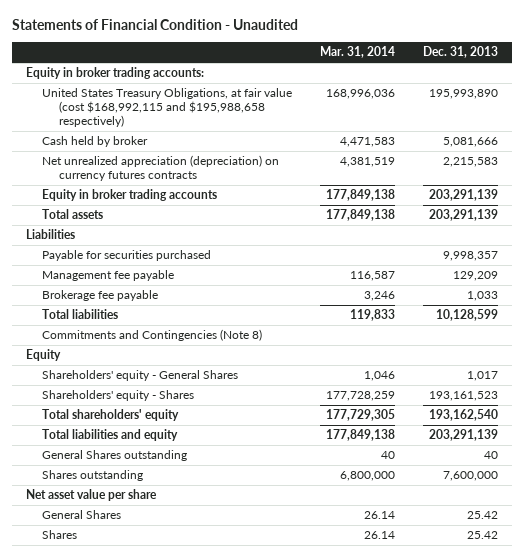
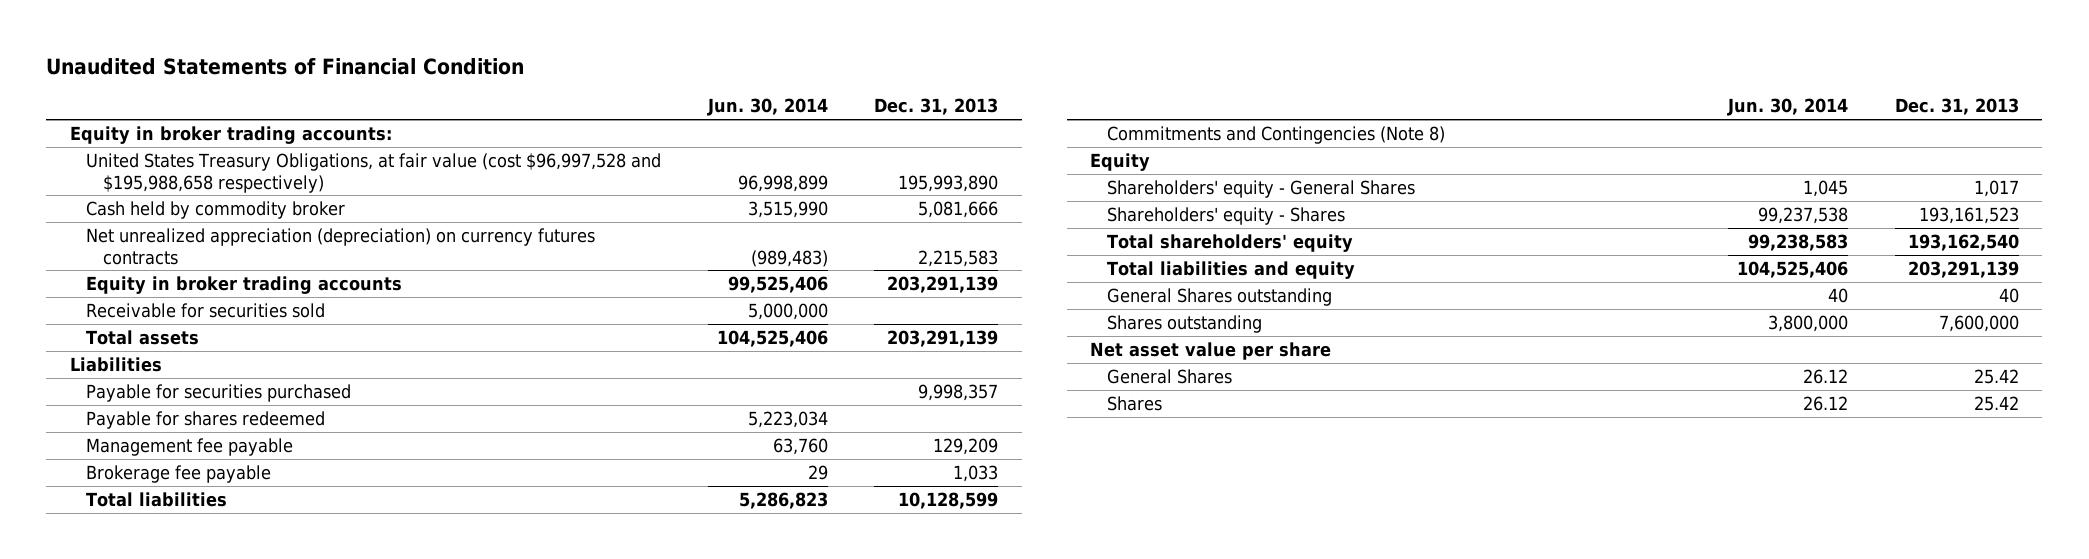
- Statements of Financial Condition - Unaudited
+ Unaudited Statements of Financial Condition
- | Mar. 31, 2014 | Dec. 31, 2013
+ | Jun. 30, 2014 | Dec. 31, 2013
- United States Treasury Obligations, at fair value (cost $168,992,115 and $195,988,658 respectively) | 168,996,036 | 195,993,890
- Cash held by broker | 4,471,583 | 5,081,666
+ United States Treasury Obligations, at fair value (cost $96,997,528 and $195,988,658 respectively) | 96,998,899 | 195,993,890
+ Cash held by commodity broker | 3,515,990 | 5,081,666
+ Receivable for securities sold | 5,000,000 |
+ Payable for shares redeemed | 5,223,034 |

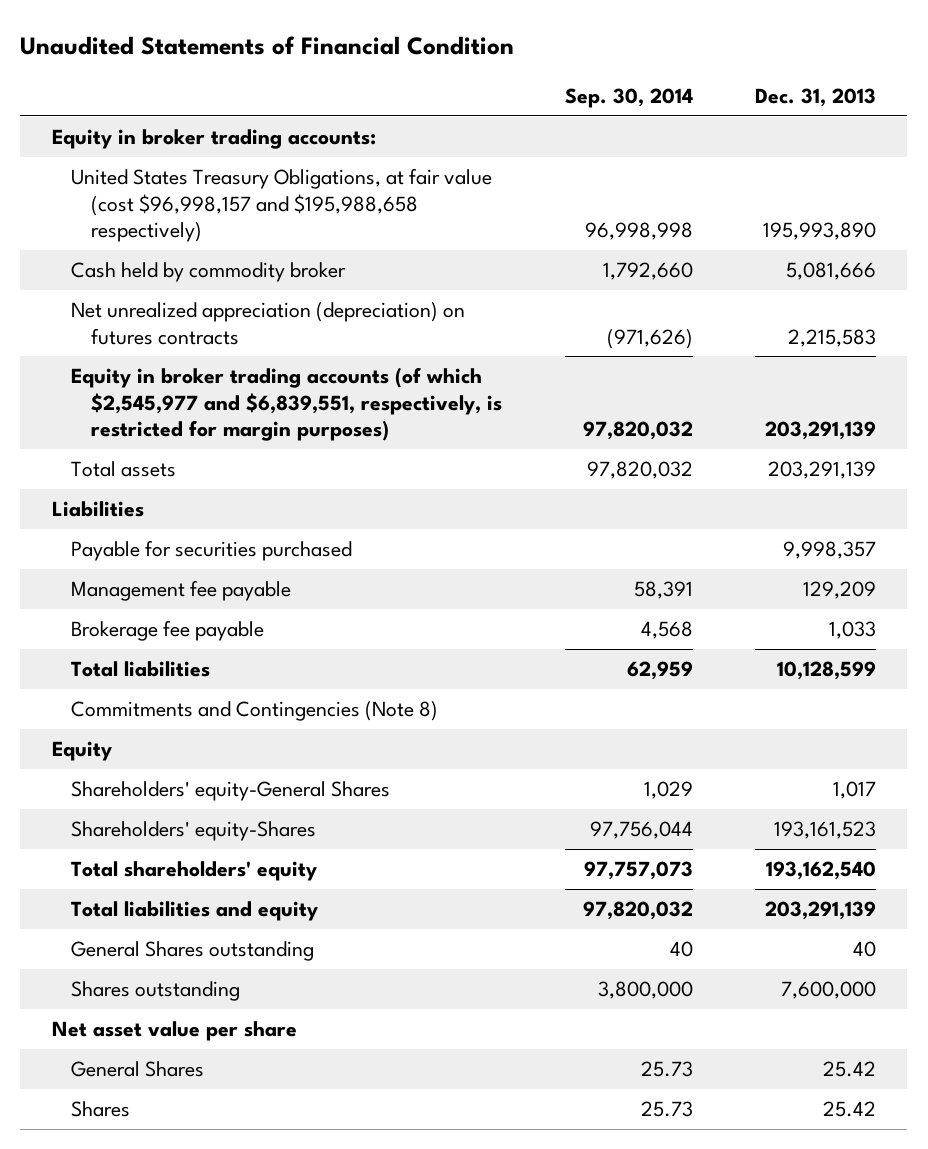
- | Jun. 30, 2014 | Dec. 31, 2013
+ | Sep. 30, 2014 | Dec. 31, 2013
- United States Treasury Obligations, at fair value (cost $96,997,528 and $195,988,658 respectively) | 96,998,899 | 195,993,890
+ United States Treasury Obligations, at fair value (cost $96,998,157 and $195,988,658 respectively) | 96,998,998 | 195,993,890
- Net unrealized appreciation (depreciation) on currency futures contracts | (989,483) | 2,215,583
- Equity in broker trading accounts | 99,525,406 | 203,291,139
- Receivable for securities sold | 5,000,000 |
+ Net unrealized appreciation (depreciation) on futures contracts | (971,626) | 2,215,583
+ Equity in broker trading accounts (of which $2,545,977 and $6,839,551, respectively, is restricted for margin purposes) | 97,820,032 | 203,291,139
- Payable for shares redeemed | 5,223,034 |
- Shareholders' equity - General Shares | 1,045 | 1,017
- Shareholders' equity - Shares | 99,237,538 | 193,161,523
+ Shareholders' equity-General Shares | 1,029 | 1,017
+ Shareholders' equity-Shares | 97,756,044 | 193,161,523

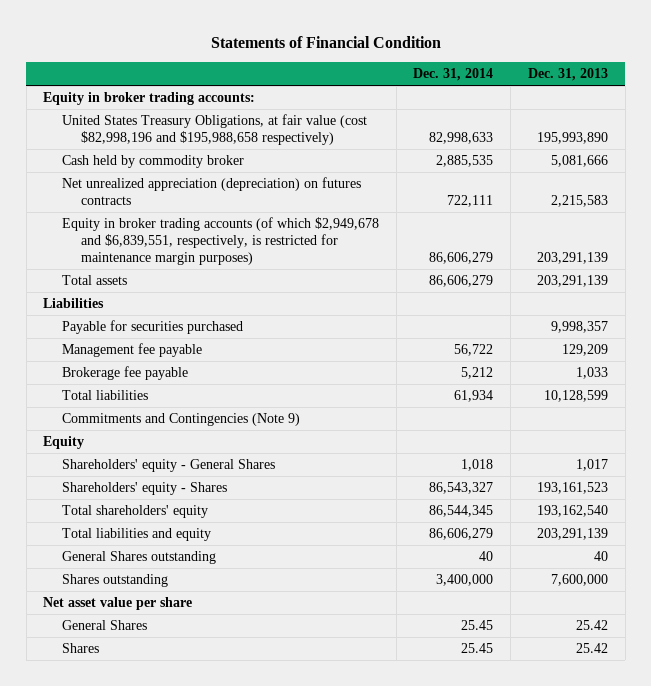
- Unaudited Statements of Financial Condition
+ Statements of Financial Condition
- | Sep. 30, 2014 | Dec. 31, 2013
+ | Dec. 31, 2014 | Dec. 31, 2013
- United States Treasury Obligations, at fair value (cost $96,998,157 and $195,988,658 respectively) | 96,998,998 | 195,993,890
+ United States Treasury Obligations, at fair value (cost $82,998,196 and $195,988,658 respectively) | 82,998,633 | 195,993,890
- Equity in broker trading accounts (of which $2,545,977 and $6,839,551, respectively, is restricted for margin purposes) | 97,820,032 | 203,291,139
+ Equity in broker trading accounts (of which $2,949,678 and $6,839,551, respectively, is restricted for maintenance margin purposes) | 86,606,279 | 203,291,139
- Commitments and Contingencies (Note 8)
+ Commitments and Contingencies (Note 9)
- Shareholders' equity-General Shares | 1,029 | 1,017
- Shareholders' equity-Shares | 97,756,044 | 193,161,523
+ Shareholders' equity - General Shares | 1,018 | 1,017
+ Shareholders' equity - Shares | 86,543,327 | 193,161,523

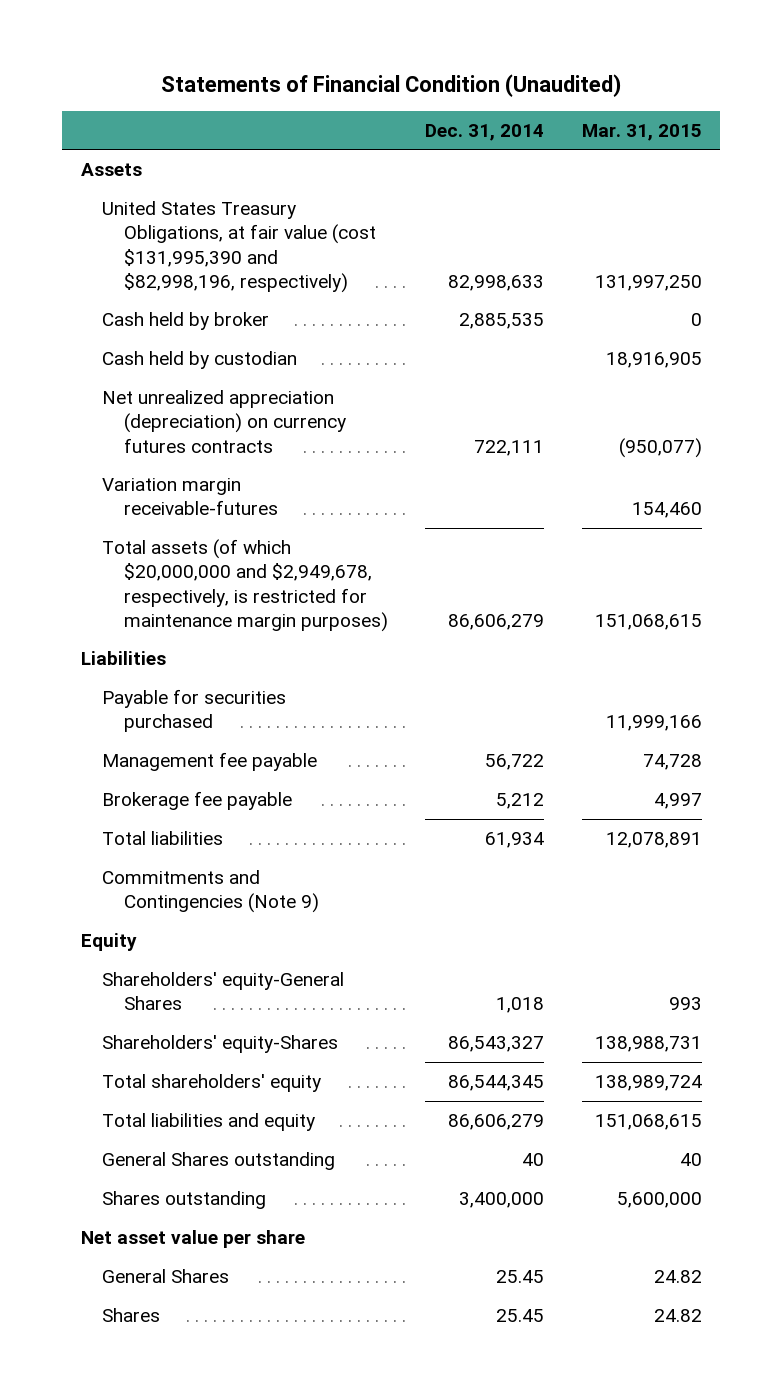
- Statements of Financial Condition
+ Statements of Financial Condition (Unaudited)
- | Dec. 31, 2014 | Dec. 31, 2013
+ | Dec. 31, 2014 | Mar. 31, 2015
- Equity in broker trading accounts:
- United States Treasury Obligations, at fair value (cost $82,998,196 and $195,988,658 respectively) | 82,998,633 | 195,993,890
- Cash held by commodity broker | 2,885,535 | 5,081,666
- Net unrealized appreciation (depreciation) on futures contracts | 722,111 | 2,215,583
- Equity in broker trading accounts (of which $2,949,678 and $6,839,551, respectively, is restricted for maintenance margin purposes) | 86,606,279 | 203,291,139
- Total assets | 86,606,279 | 203,291,139
+ Assets
+ United States Treasury Obligations, at fair value (cost $131,995,390 and $82,998,196, respectively) | 82,998,633 | 131,997,250
+ Cash held by broker | 2,885,535 | 0
+ Cash held by custodian | | 18,916,905
+ Net unrealized appreciation (depreciation) on currency futures contracts | 722,111 | (950,077)
+ Variation margin receivable-futures | | 154,460
+ Total assets (of which $20,000,000 and $2,949,678, respectively, is restricted for maintenance margin purposes) | 86,606,279 | 151,068,615
- Shareholders' equity - General Shares | 1,018 | 1,017
- Shareholders' equity - Shares | 86,543,327 | 193,161,523
+ Shareholders' equity-General Shares | 1,018 | 993
+ Shareholders' equity-Shares | 86,543,327 | 138,988,731

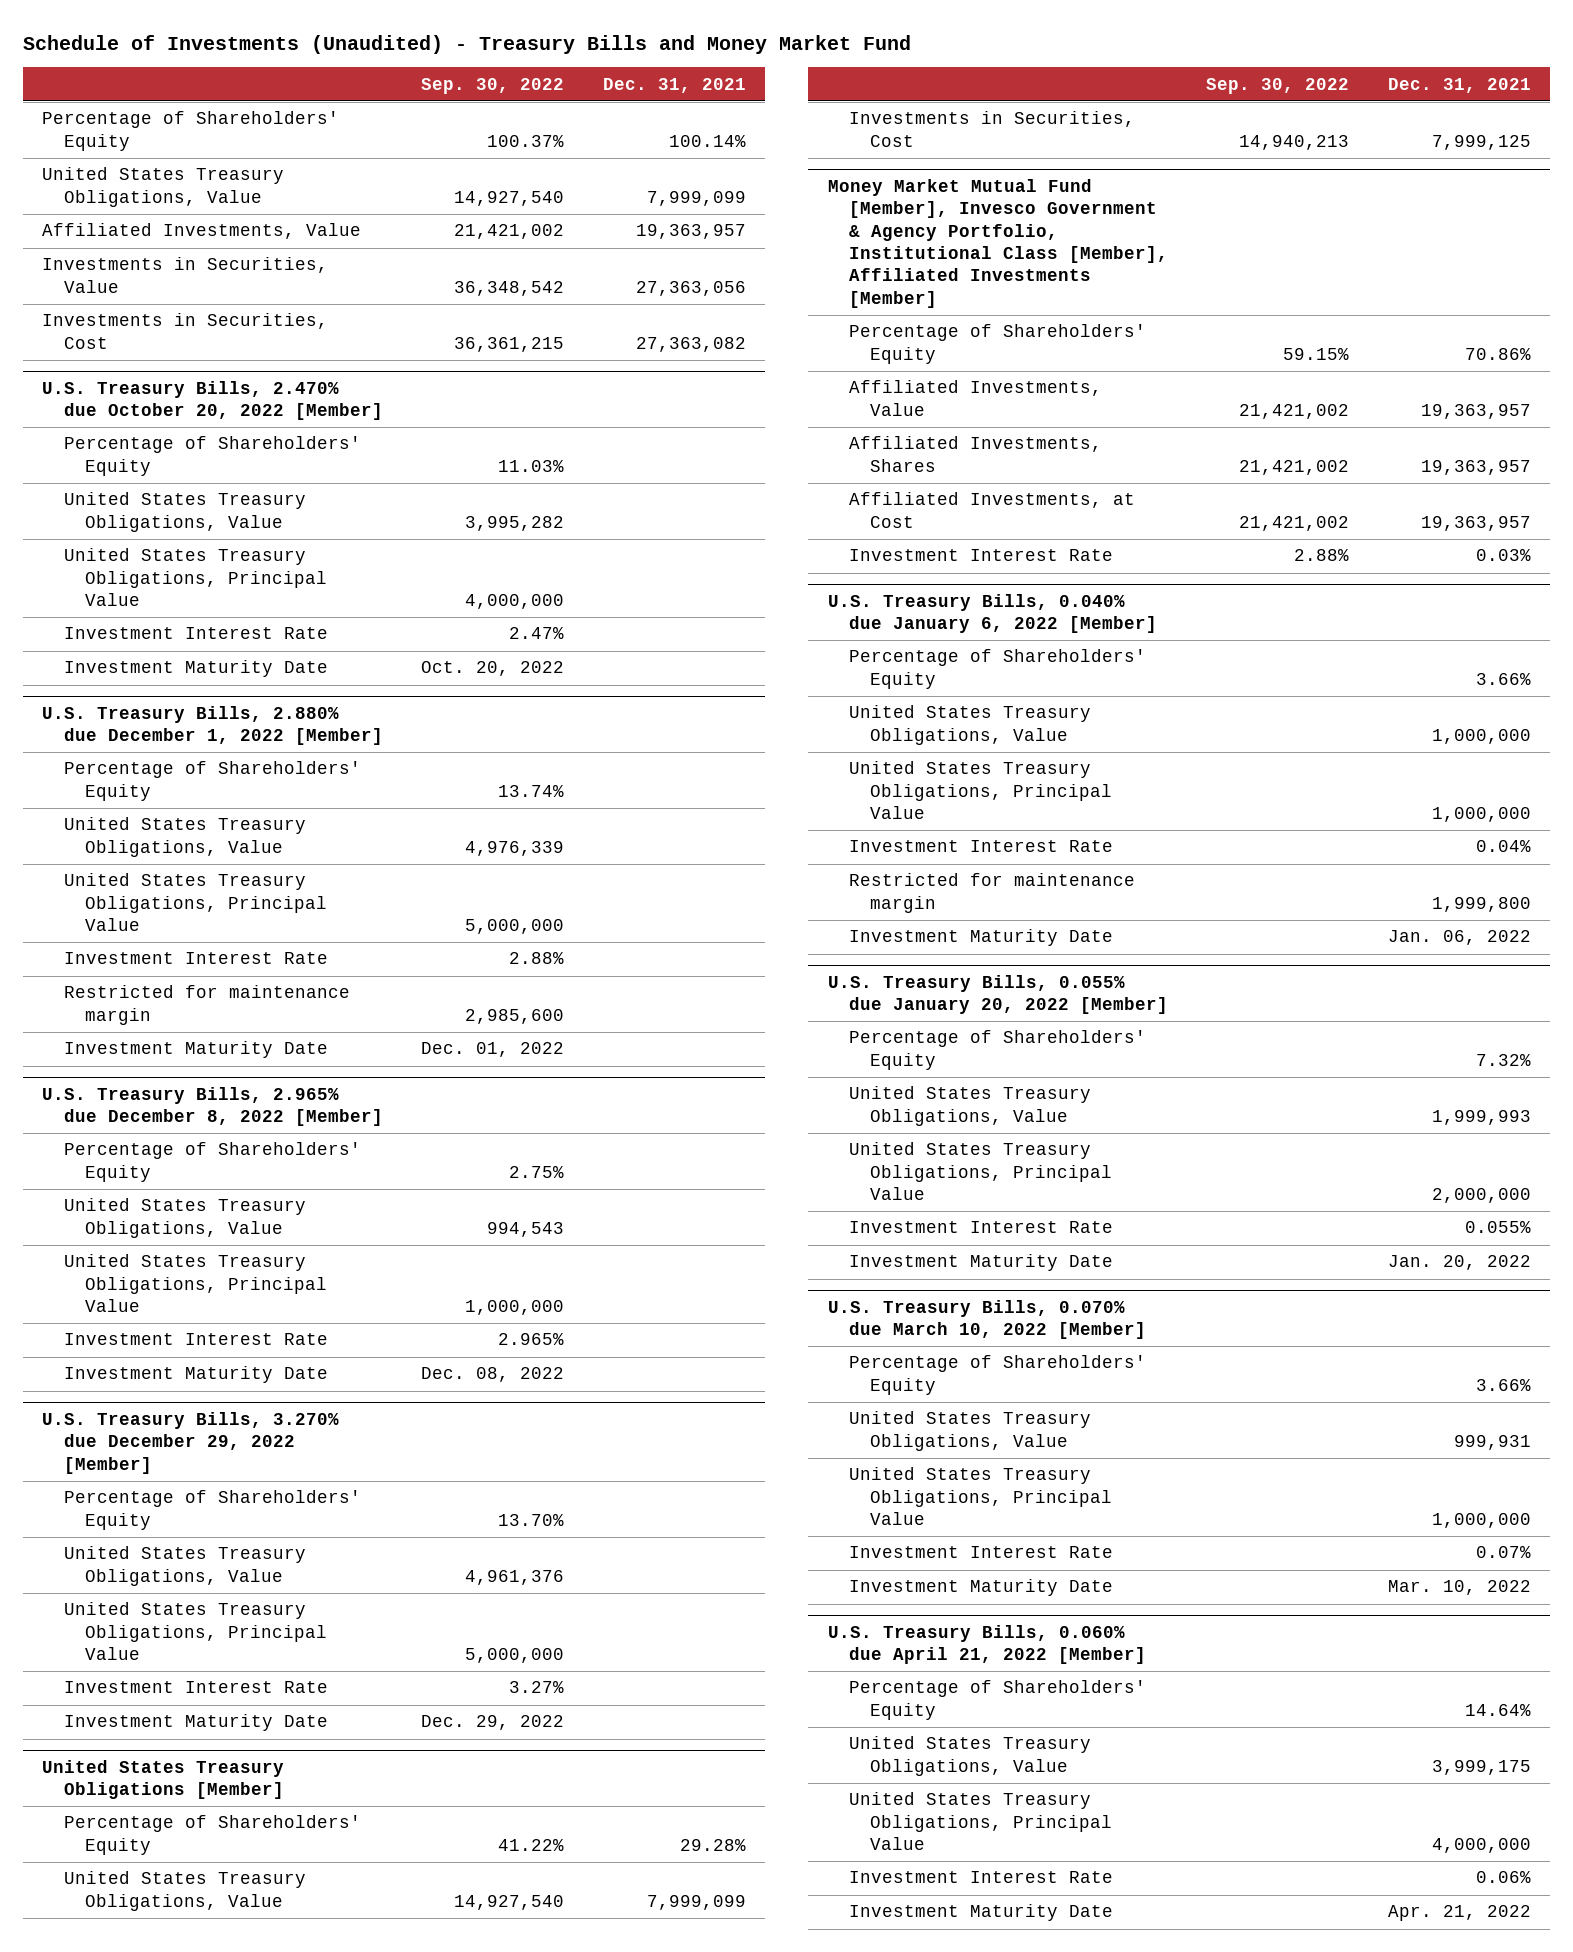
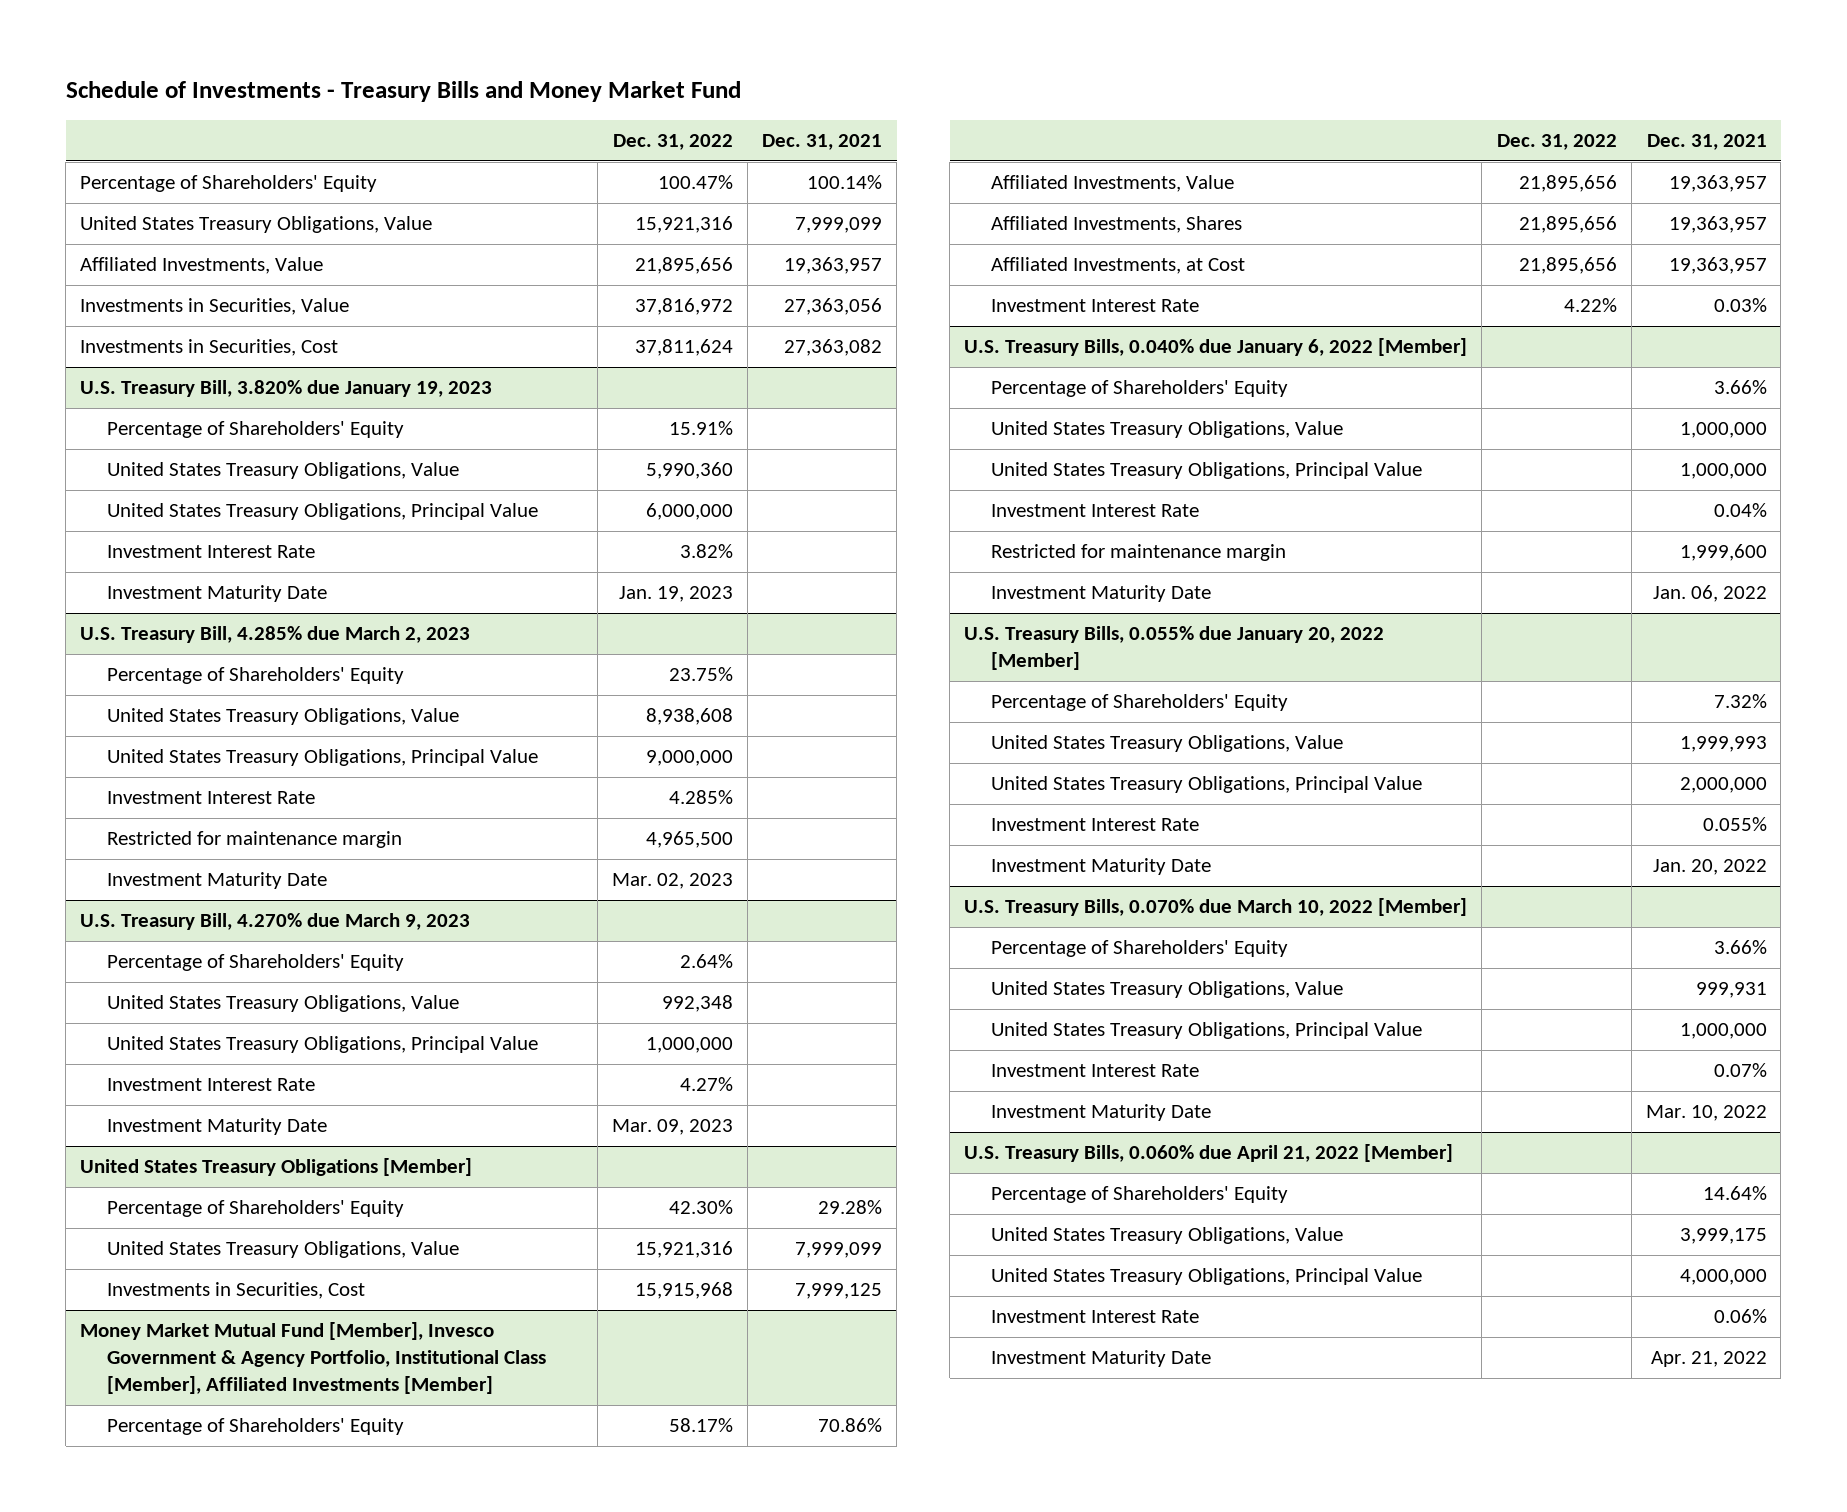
- Schedule of Investments (Unaudited) - Treasury Bills and Money Market Fund
+ Schedule of Investments - Treasury Bills and Money Market Fund
- | Sep. 30, 2022 | Dec. 31, 2021
+ | Dec. 31, 2022 | Dec. 31, 2021
- U.S. Treasury Bills, 2.470% due October 20, 2022 [Member]
+ U.S. Treasury Bill, 3.820% due January 19, 2023
- U.S. Treasury Bills, 2.880% due December 1, 2022 [Member]
+ U.S. Treasury Bill, 4.285% due March 2, 2023
- U.S. Treasury Bills, 2.965% due December 8, 2022 [Member]
- Percentage of Shareholders' Equity | 2.75% |
- United States Treasury Obligations, Value | 994,543 |
- United States Treasury Obligations, Principal Value | 1,000,000 |
- Investment Interest Rate | 2.965% |
- Investment Maturity Date | Dec. 08, 2022 |
- U.S. Treasury Bills, 3.270% due December 29, 2022 [Member]
+ U.S. Treasury Bill, 4.270% due March 9, 2023
@ U.S. Treasury Bills, 0.040% due January 6, 2022 [Member]
- Restricted for maintenance margin | | 1,999,800
+ Restricted for maintenance margin | | 1,999,600

